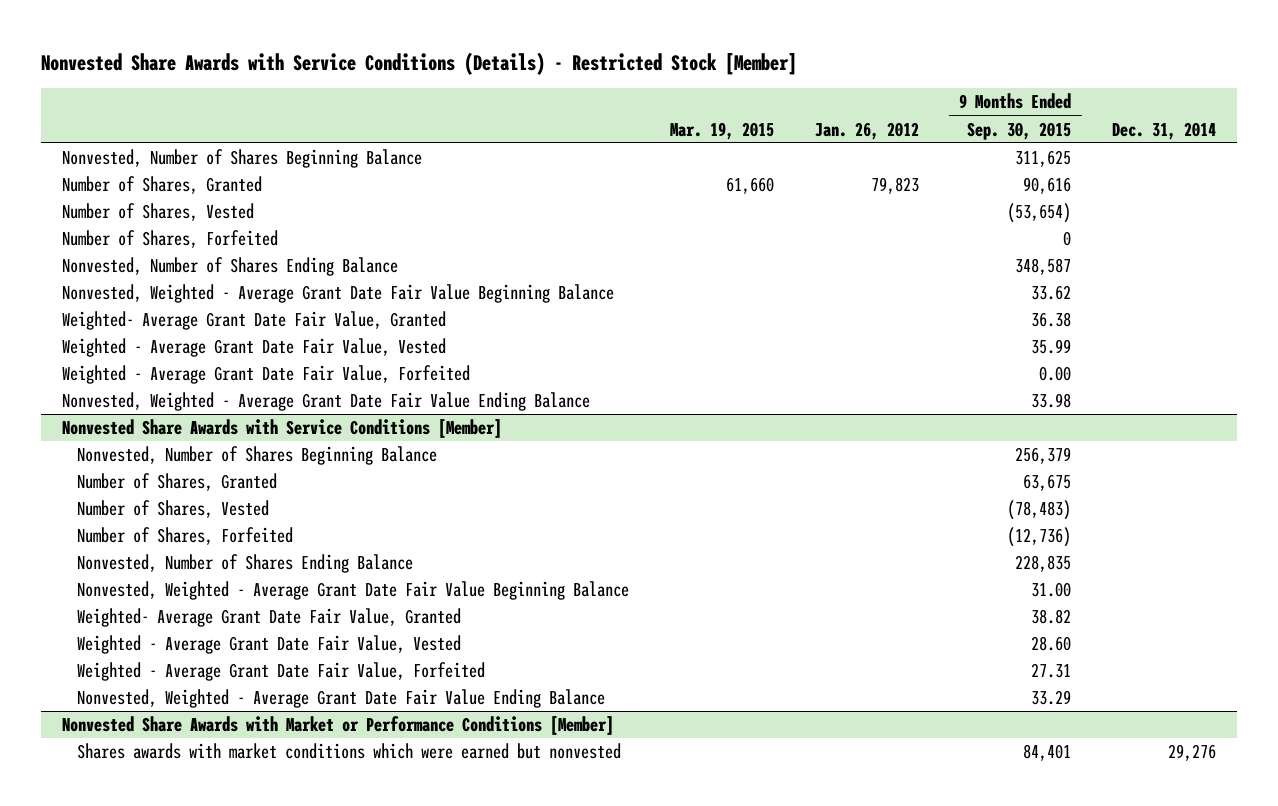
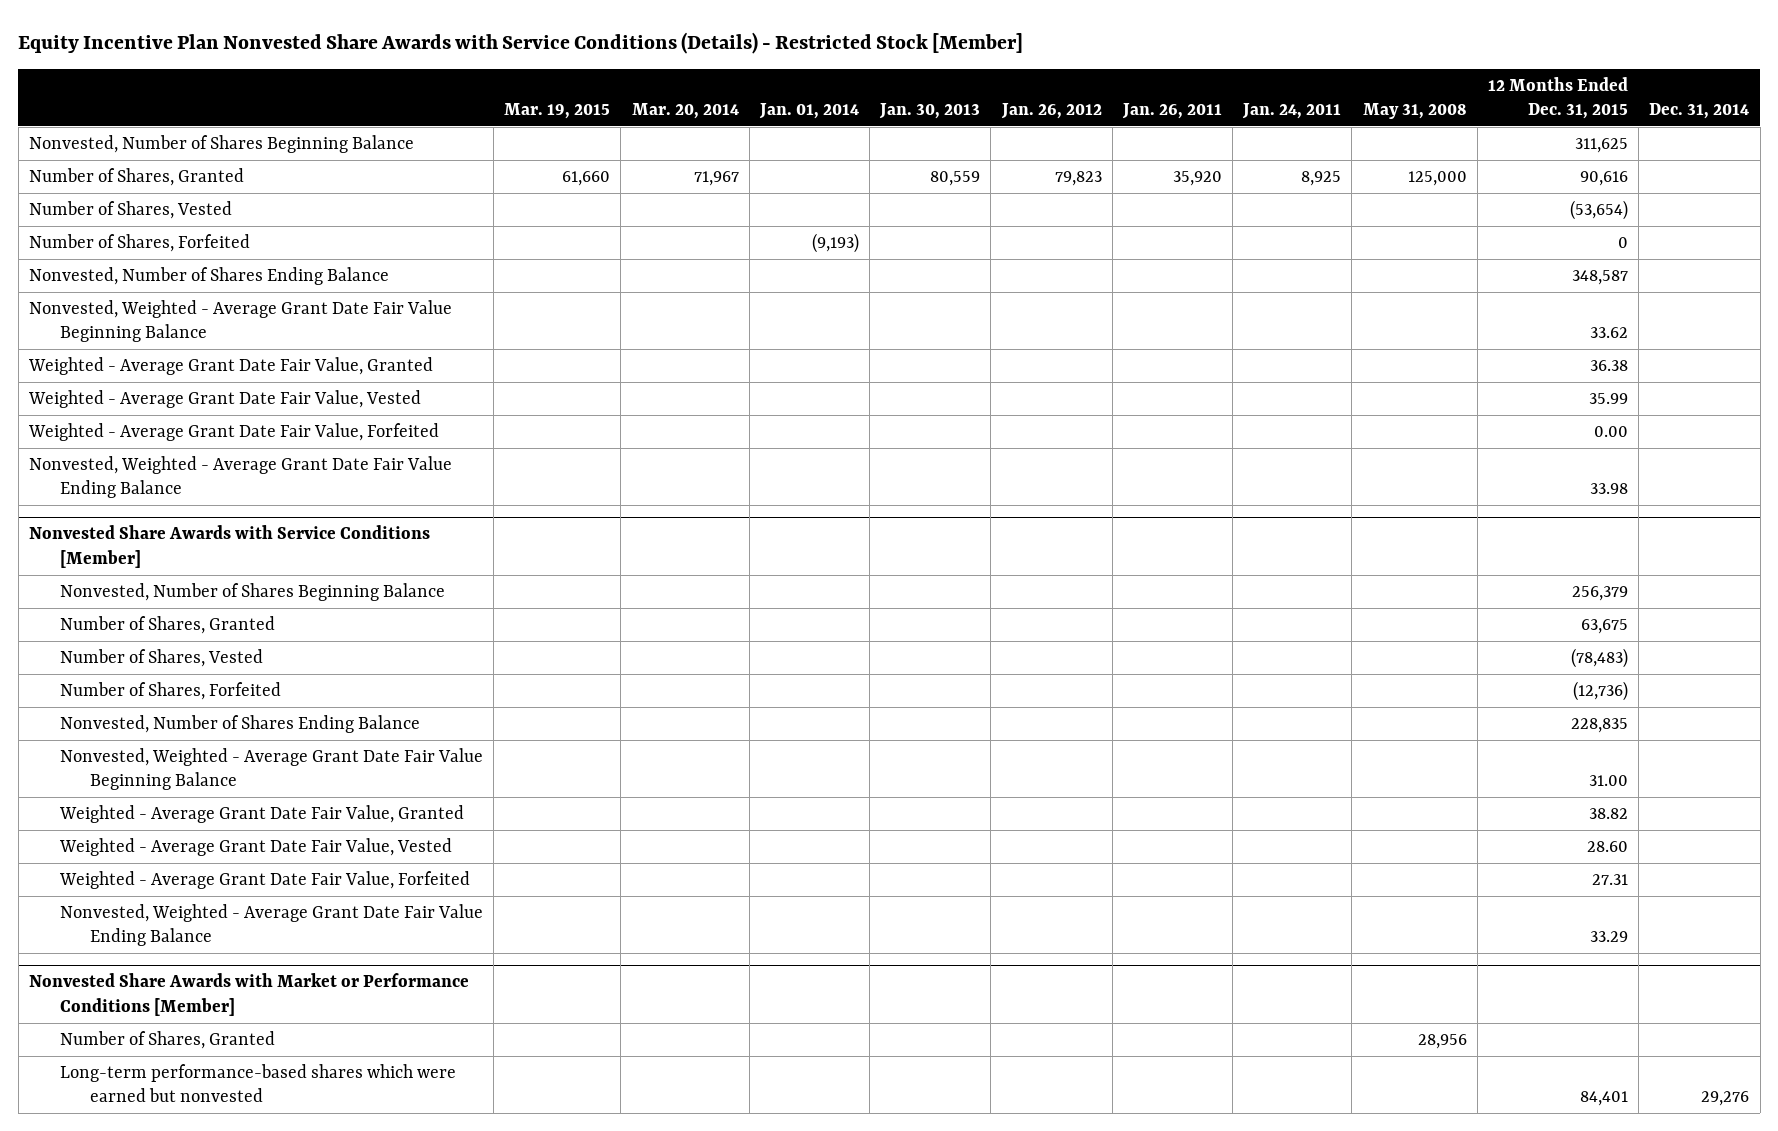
- Nonvested Share Awards with Service Conditions (Details) - Restricted Stock [Member]
+ Equity Incentive Plan Nonvested Share Awards with Service Conditions (Details) - Restricted Stock [Member]
- | Mar. 19, 2015 | Jan. 26, 2012 | 9 Months Ended Sep. 30, 2015 | Dec. 31, 2014
+ | Mar. 19, 2015 | Mar. 20, 2014 | Jan. 01, 2014 | Jan. 30, 2013 | Jan. 26, 2012 | Jan. 26, 2011 | Jan. 24, 2011 | May 31, 2008 | 12 Months Ended Dec. 31, 2015 | Dec. 31, 2014
- Weighted- Average Grant Date Fair Value, Granted | | | 36.38 |
+ Weighted - Average Grant Date Fair Value, Granted | | | | | | | | | 36.38 |
@ Nonvested Share Awards with Service Conditions [Member]
- Weighted- Average Grant Date Fair Value, Granted | | | 38.82 |
+ Weighted - Average Grant Date Fair Value, Granted | | | | | | | | | 38.82 |
@ Nonvested Share Awards with Market or Performance Conditions [Member]
- Shares awards with market conditions which were earned but nonvested | | | 84,401 | 29,276
+ Number of Shares, Granted | | | | | | | | 28,956 | |
+ Long-term performance-based shares which were earned but nonvested | | | | | | | | | 84,401 | 29,276

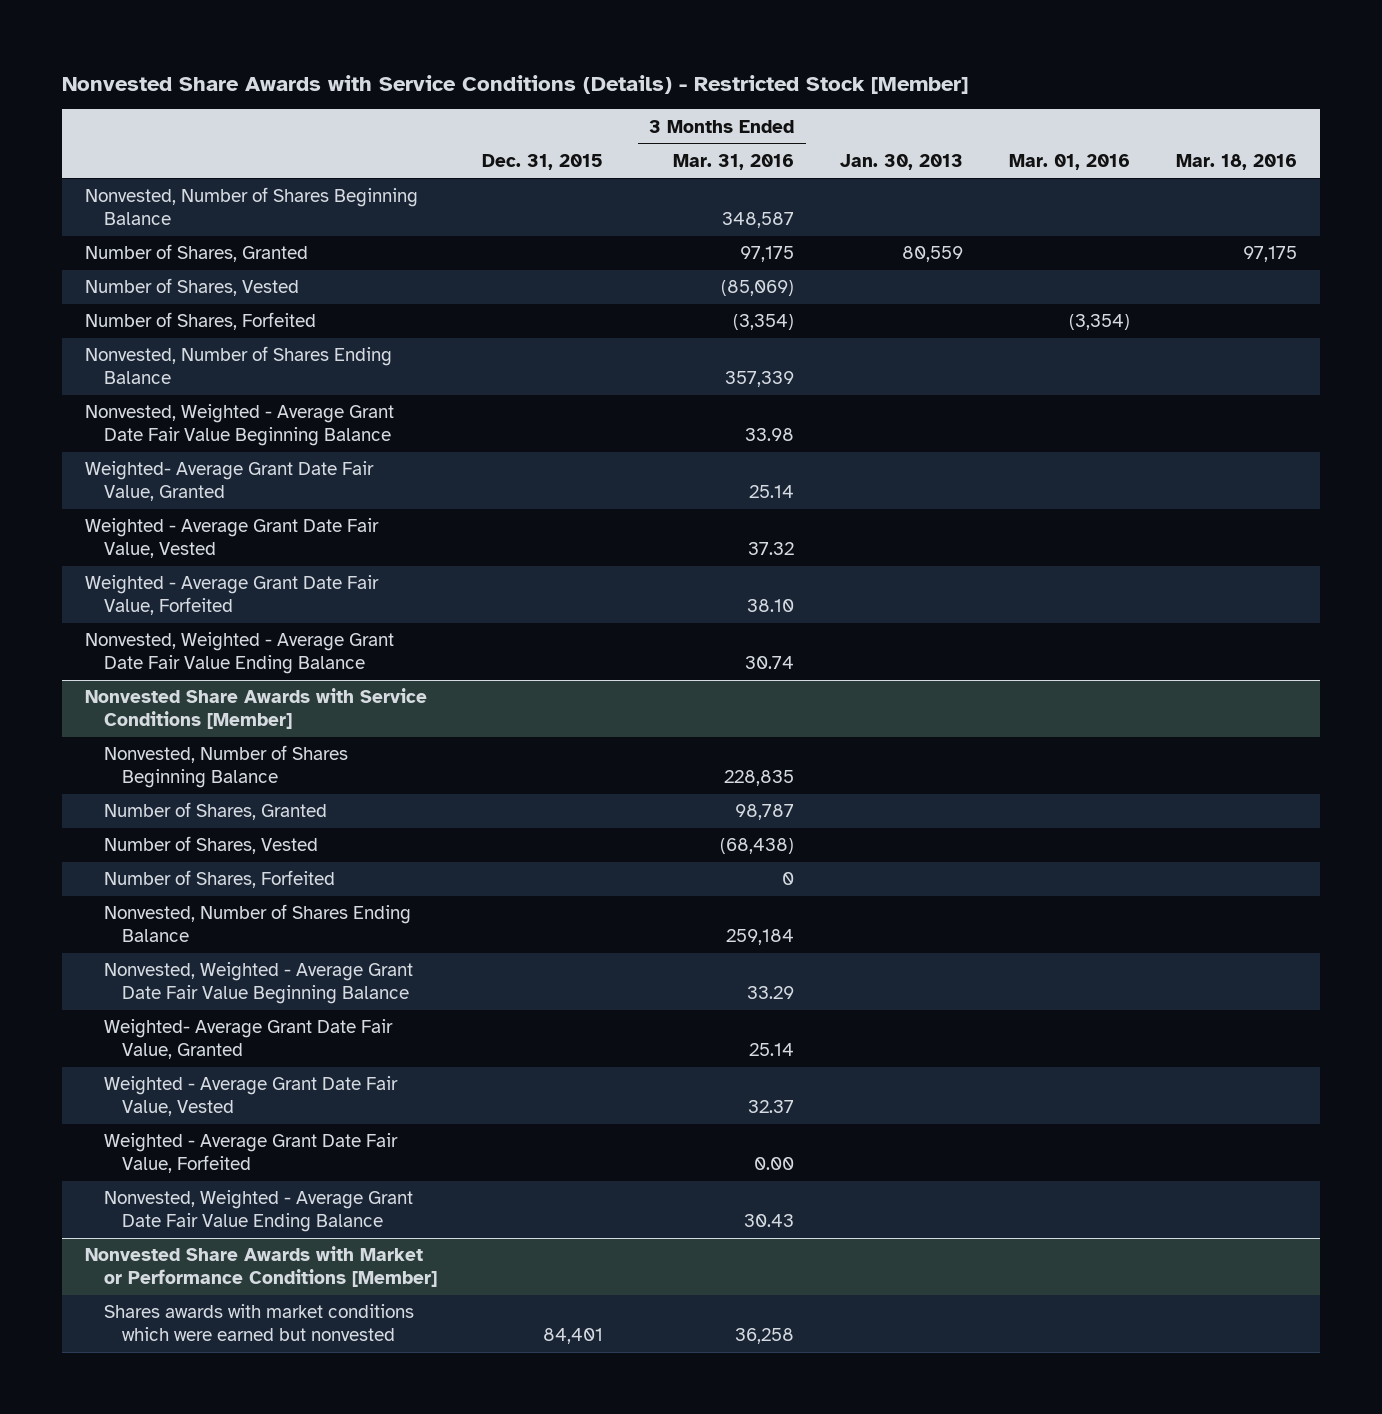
- Equity Incentive Plan Nonvested Share Awards with Service Conditions (Details) - Restricted Stock [Member]
+ Nonvested Share Awards with Service Conditions (Details) - Restricted Stock [Member]
- | Mar. 19, 2015 | Mar. 20, 2014 | Jan. 01, 2014 | Jan. 30, 2013 | Jan. 26, 2012 | Jan. 26, 2011 | Jan. 24, 2011 | May 31, 2008 | 12 Months Ended Dec. 31, 2015 | Dec. 31, 2014
+ | Dec. 31, 2015 | 3 Months Ended Mar. 31, 2016 | Jan. 30, 2013 | Mar. 01, 2016 | Mar. 18, 2016
- Weighted - Average Grant Date Fair Value, Granted | | | | | | | | | 36.38 |
+ Weighted- Average Grant Date Fair Value, Granted | | 25.14 | | |
@ Nonvested Share Awards with Service Conditions [Member]
- Weighted - Average Grant Date Fair Value, Granted | | | | | | | | | 38.82 |
+ Weighted- Average Grant Date Fair Value, Granted | | 25.14 | | |
@ Nonvested Share Awards with Market or Performance Conditions [Member]
- Number of Shares, Granted | | | | | | | | 28,956 | |
- Long-term performance-based shares which were earned but nonvested | | | | | | | | | 84,401 | 29,276
+ Shares awards with market conditions which were earned but nonvested | 84,401 | 36,258 | | |

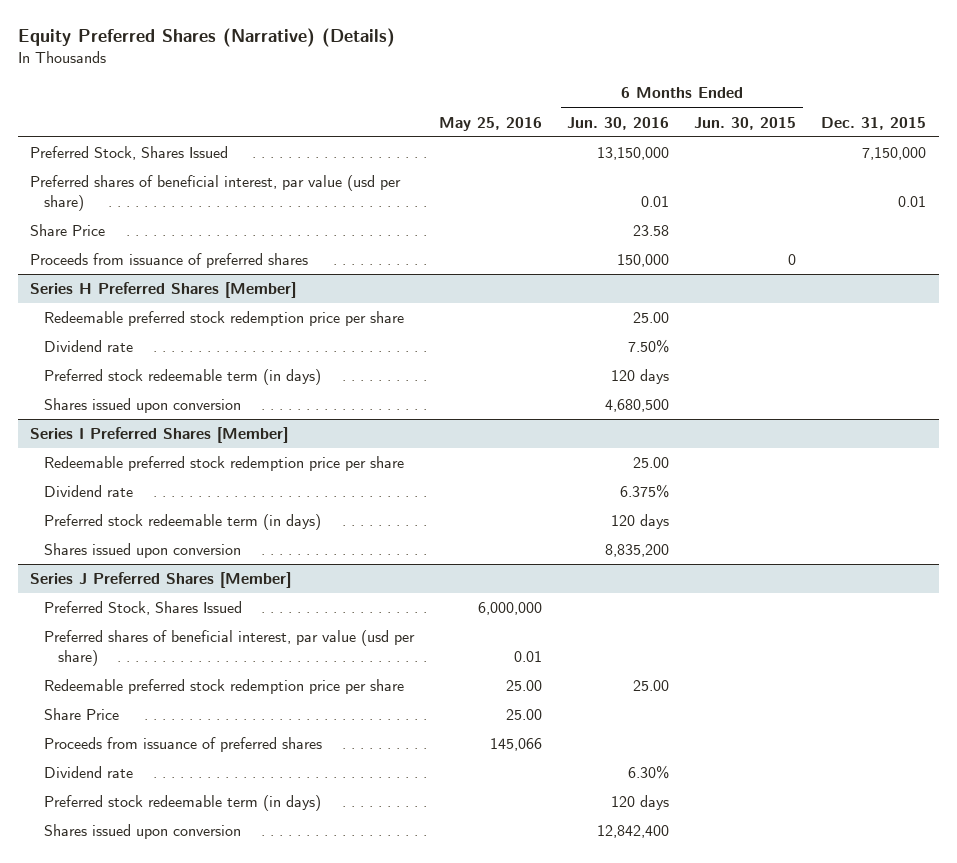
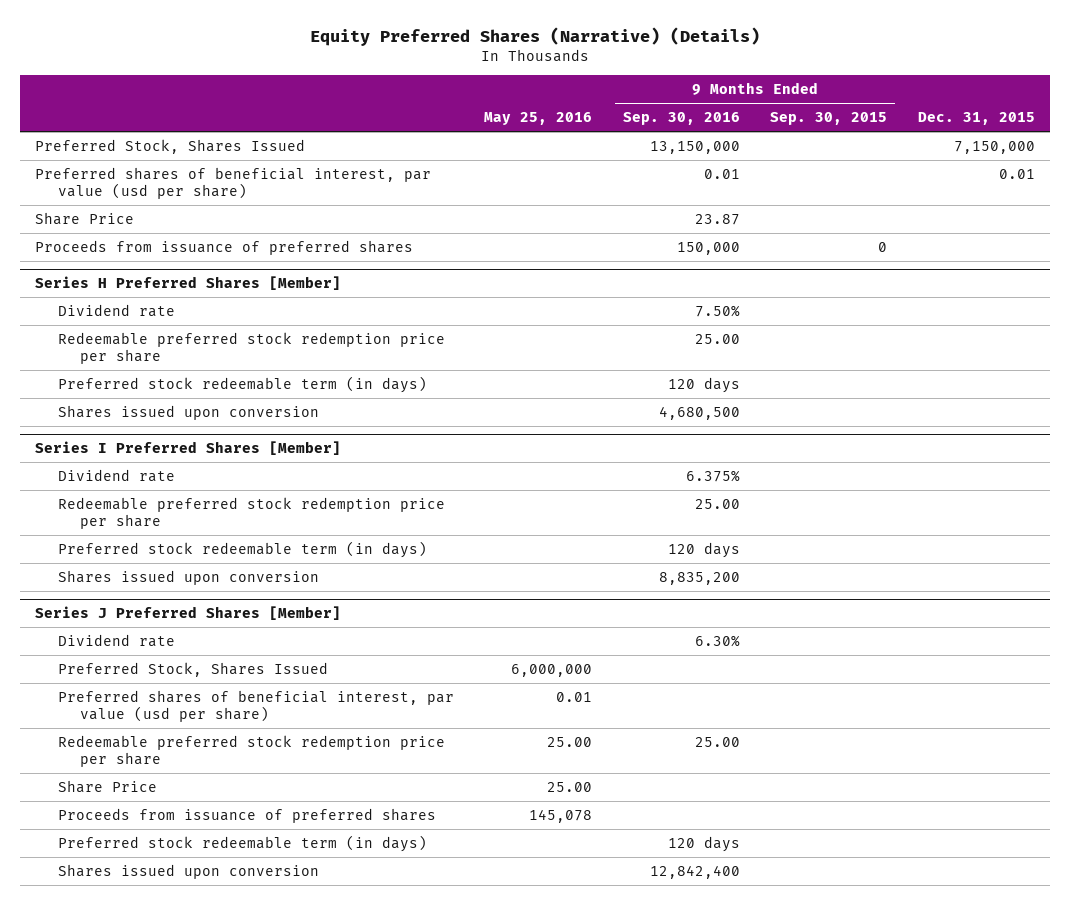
- | May 25, 2016 | 6 Months Ended Jun. 30, 2016 | 6 Months Ended Jun. 30, 2015 | Dec. 31, 2015
+ | May 25, 2016 | 9 Months Ended Sep. 30, 2016 | 9 Months Ended Sep. 30, 2015 | Dec. 31, 2015
@ Series H Preferred Shares [Member]
moved down: Redeemable preferred stock redemption price per share | | 25.00 | |
@ Series I Preferred Shares [Member]
moved down: Redeemable preferred stock redemption price per share | | 25.00 | |
@ Series J Preferred Shares [Member]
moved up: Dividend rate | | 6.30% | |
- Proceeds from issuance of preferred shares | 145,066 | | |
+ Proceeds from issuance of preferred shares | 145,078 | | |

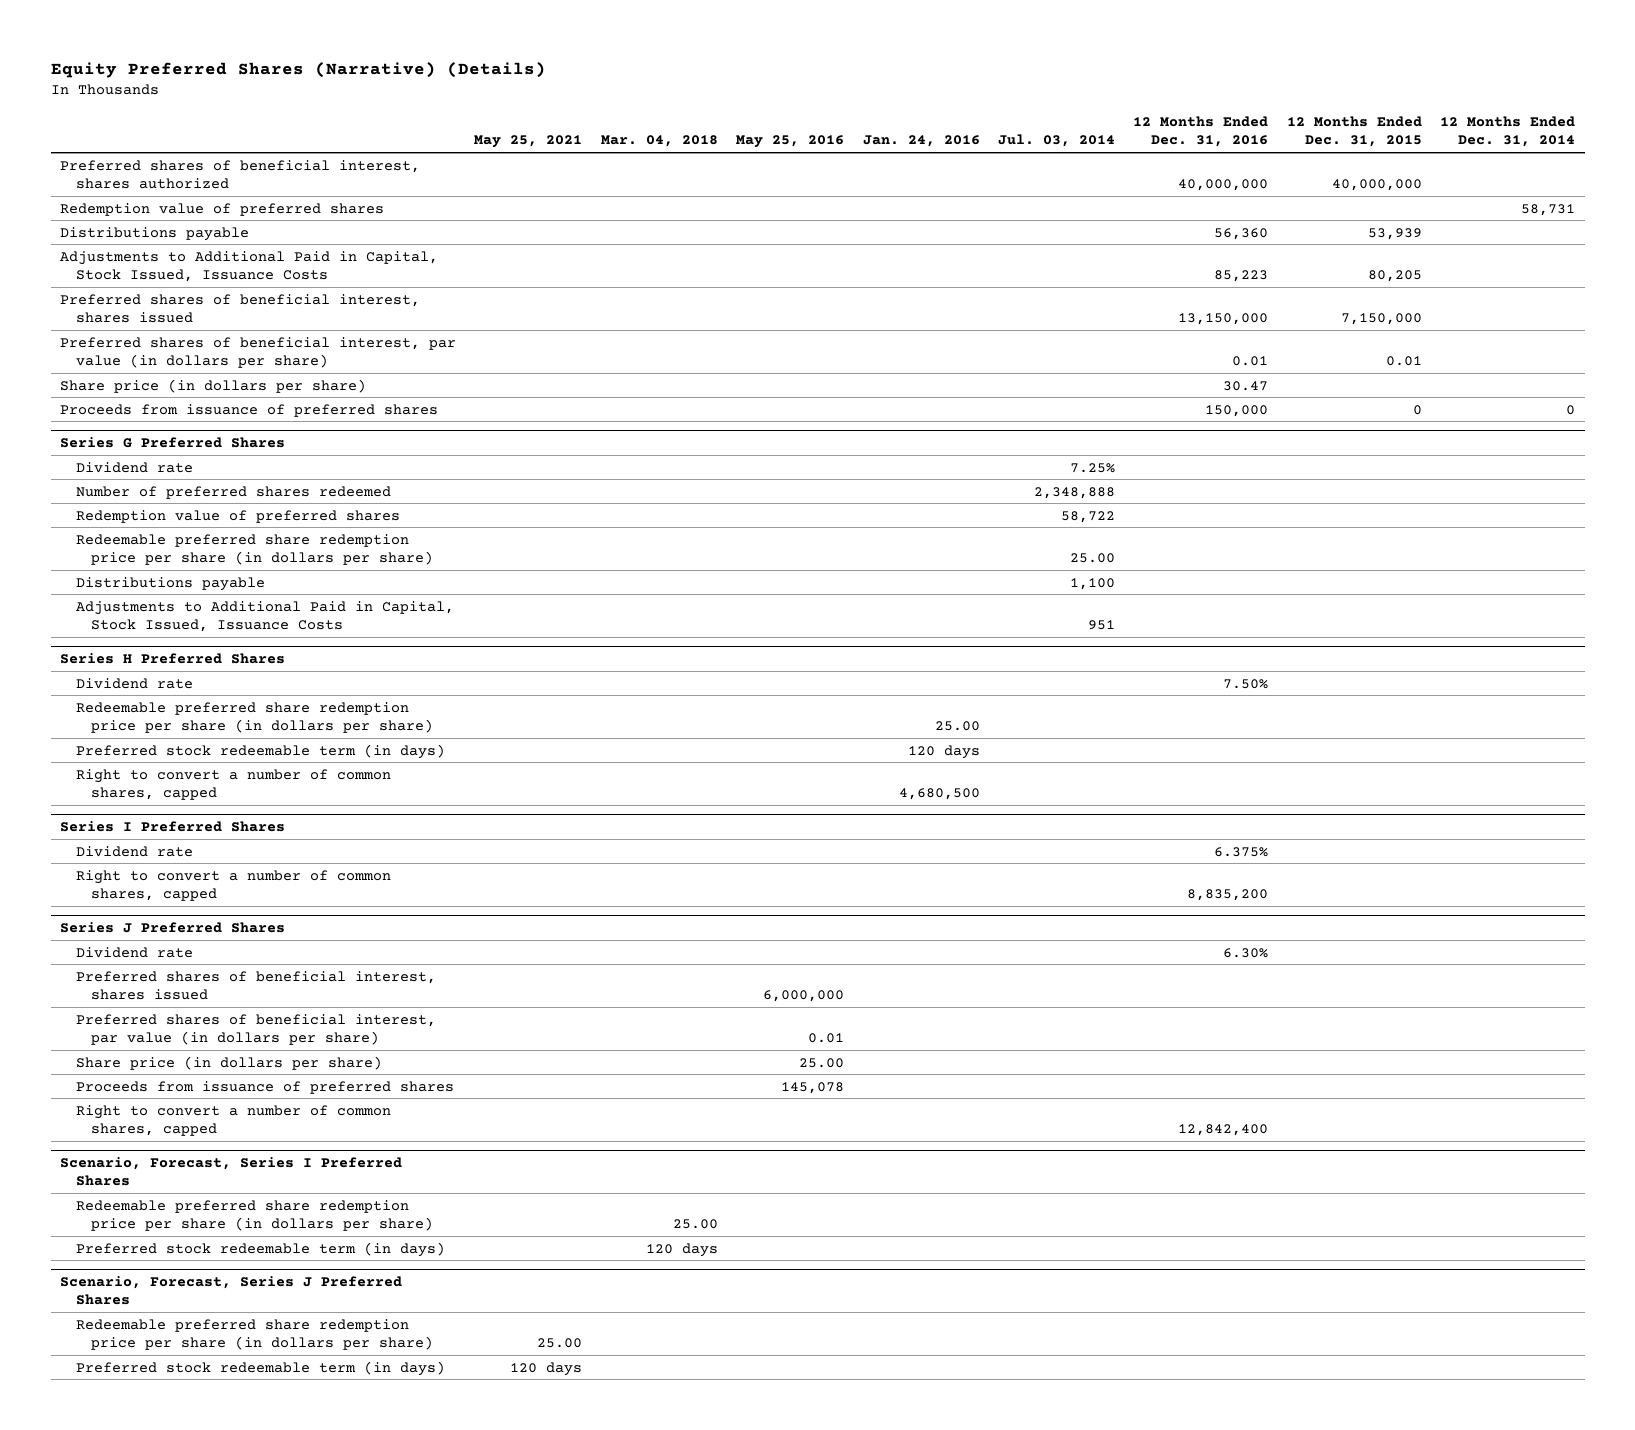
- | May 25, 2016 | 9 Months Ended Sep. 30, 2016 | 9 Months Ended Sep. 30, 2015 | Dec. 31, 2015
+ | May 25, 2021 | Mar. 04, 2018 | May 25, 2016 | Jan. 24, 2016 | Jul. 03, 2014 | 12 Months Ended Dec. 31, 2016 | 12 Months Ended Dec. 31, 2015 | 12 Months Ended Dec. 31, 2014
- Preferred Stock, Shares Issued | | 13,150,000 | | 7,150,000
- Preferred shares of beneficial interest, par value (usd per share) | | 0.01 | | 0.01
- Share Price | | 23.87 | |
+ Preferred shares of beneficial interest, shares authorized | | | | | | 40,000,000 | 40,000,000 |
+ Redemption value of preferred shares | | | | | | | | 58,731
+ Distributions payable | | | | | | 56,360 | 53,939 |
+ Adjustments to Additional Paid in Capital, Stock Issued, Issuance Costs | | | | | | 85,223 | 80,205 |
+ Preferred shares of beneficial interest, shares issued | | | | | | 13,150,000 | 7,150,000 |
+ Preferred shares of beneficial interest, par value (in dollars per share) | | | | | | 0.01 | 0.01 |
+ Share price (in dollars per share) | | | | | | 30.47 | |
- Series H Preferred Shares [Member]
+ Series G Preferred Shares
+ Dividend rate | | | | | 7.25% | | |
+ Number of preferred shares redeemed | | | | | 2,348,888 | | |
+ Redemption value of preferred shares | | | | | 58,722 | | |
+ Redeemable preferred share redemption price per share (in dollars per share) | | | | | 25.00 | | |
+ Distributions payable | | | | | 1,100 | | |
+ Adjustments to Additional Paid in Capital, Stock Issued, Issuance Costs | | | | | 951 | | |
+ Series H Preferred Shares
- Redeemable preferred stock redemption price per share | | 25.00 | |
+ Redeemable preferred share redemption price per share (in dollars per share) | | | | 25.00 | | | |
- Shares issued upon conversion | | 4,680,500 | |
- Series I Preferred Shares [Member]
+ Right to convert a number of common shares, capped | | | | 4,680,500 | | | |
+ Series I Preferred Shares
- Redeemable preferred stock redemption price per share | | 25.00 | |
- Preferred stock redeemable term (in days) | | 120 days | |
- Shares issued upon conversion | | 8,835,200 | |
- Series J Preferred Shares [Member]
+ Right to convert a number of common shares, capped | | | | | | 8,835,200 | |
+ Series J Preferred Shares
- Preferred Stock, Shares Issued | 6,000,000 | | |
- Preferred shares of beneficial interest, par value (usd per share) | 0.01 | | |
- Redeemable preferred stock redemption price per share | 25.00 | 25.00 | |
- Share Price | 25.00 | | |
+ Preferred shares of beneficial interest, shares issued | | | 6,000,000 | | | | |
+ Preferred shares of beneficial interest, par value (in dollars per share) | | | 0.01 | | | | |
+ Share price (in dollars per share) | | | 25.00 | | | | |
- Preferred stock redeemable term (in days) | | 120 days | |
- Shares issued upon conversion | | 12,842,400 | |
+ Right to convert a number of common shares, capped | | | | | | 12,842,400 | |
+ Scenario, Forecast, Series I Preferred Shares
+ Redeemable preferred share redemption price per share (in dollars per share) | | 25.00 | | | | | |
+ Preferred stock redeemable term (in days) | | 120 days | | | | | |
+ Scenario, Forecast, Series J Preferred Shares
+ Redeemable preferred share redemption price per share (in dollars per share) | 25.00 | | | | | | |
+ Preferred stock redeemable term (in days) | 120 days | | | | | | |

